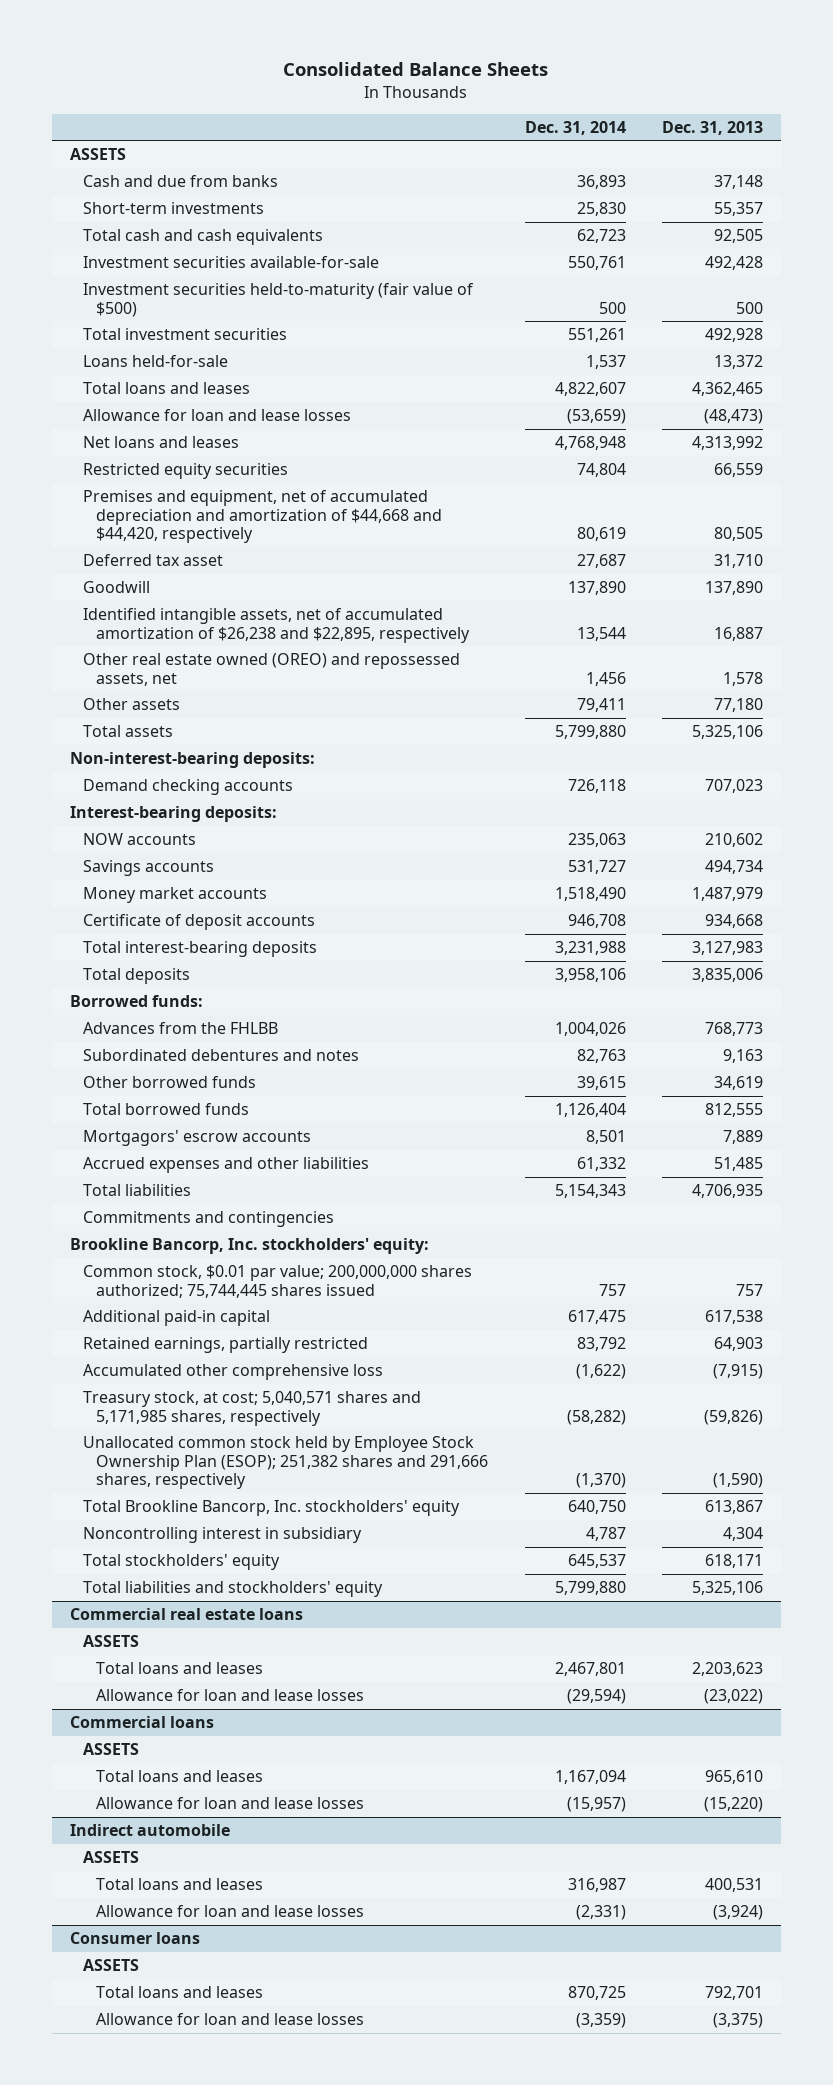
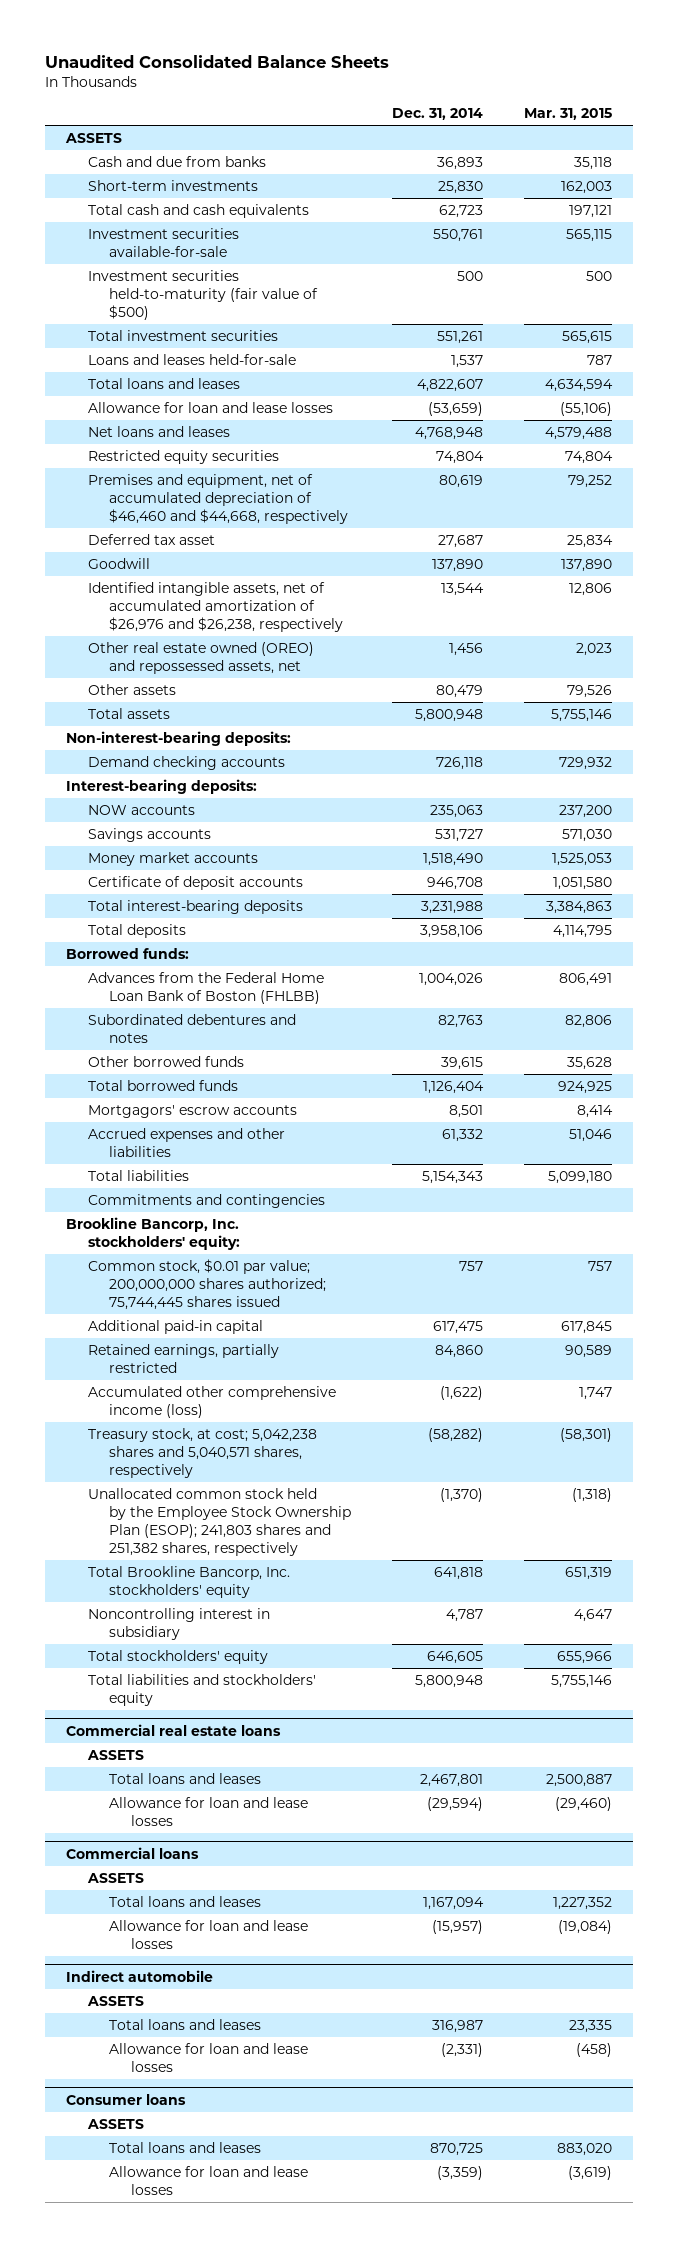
- Consolidated Balance Sheets
+ Unaudited Consolidated Balance Sheets
- | Dec. 31, 2014 | Dec. 31, 2013
+ | Dec. 31, 2014 | Mar. 31, 2015
- Loans held-for-sale | 1,537 | 13,372
+ Loans and leases held-for-sale | 1,537 | 787
- Premises and equipment, net of accumulated depreciation and amortization of $44,668 and $44,420, respectively | 80,619 | 80,505
+ Premises and equipment, net of accumulated depreciation of $46,460 and $44,668, respectively | 80,619 | 79,252
- Identified intangible assets, net of accumulated amortization of $26,238 and $22,895, respectively | 13,544 | 16,887
+ Identified intangible assets, net of accumulated amortization of $26,976 and $26,238, respectively | 13,544 | 12,806
- Other assets | 79,411 | 77,180
- Total assets | 5,799,880 | 5,325,106
+ Other assets | 80,479 | 79,526
+ Total assets | 5,800,948 | 5,755,146
- Advances from the FHLBB | 1,004,026 | 768,773
+ Advances from the Federal Home Loan Bank of Boston (FHLBB) | 1,004,026 | 806,491
- Retained earnings, partially restricted | 83,792 | 64,903
- Accumulated other comprehensive loss | (1,622) | (7,915)
- Treasury stock, at cost; 5,040,571 shares and 5,171,985 shares, respectively | (58,282) | (59,826)
- Unallocated common stock held by Employee Stock Ownership Plan (ESOP); 251,382 shares and 291,666 shares, respectively | (1,370) | (1,590)
- Total Brookline Bancorp, Inc. stockholders' equity | 640,750 | 613,867
+ Retained earnings, partially restricted | 84,860 | 90,589
+ Accumulated other comprehensive income (loss) | (1,622) | 1,747
+ Treasury stock, at cost; 5,042,238 shares and 5,040,571 shares, respectively | (58,282) | (58,301)
+ Unallocated common stock held by the Employee Stock Ownership Plan (ESOP); 241,803 shares and 251,382 shares, respectively | (1,370) | (1,318)
+ Total Brookline Bancorp, Inc. stockholders' equity | 641,818 | 651,319
- Total stockholders' equity | 645,537 | 618,171
- Total liabilities and stockholders' equity | 5,799,880 | 5,325,106
+ Total stockholders' equity | 646,605 | 655,966
+ Total liabilities and stockholders' equity | 5,800,948 | 5,755,146

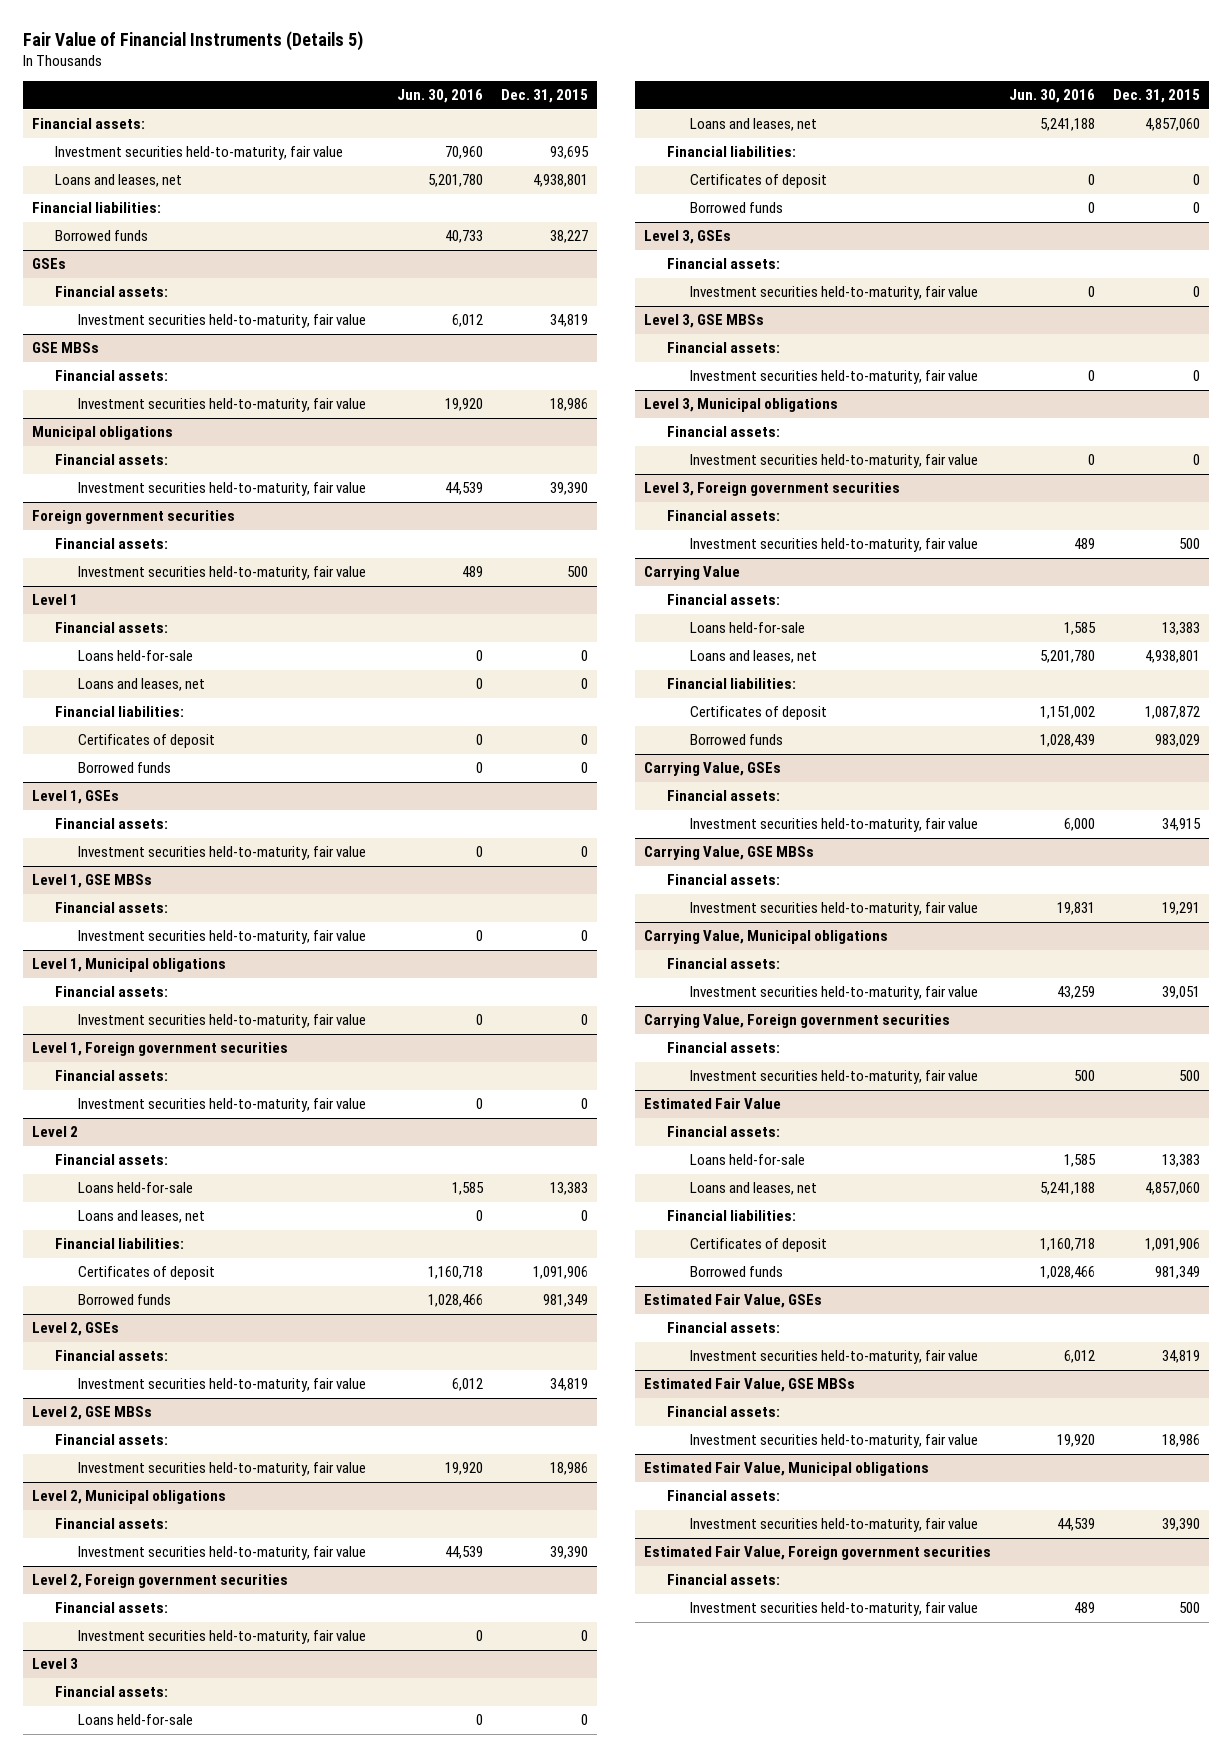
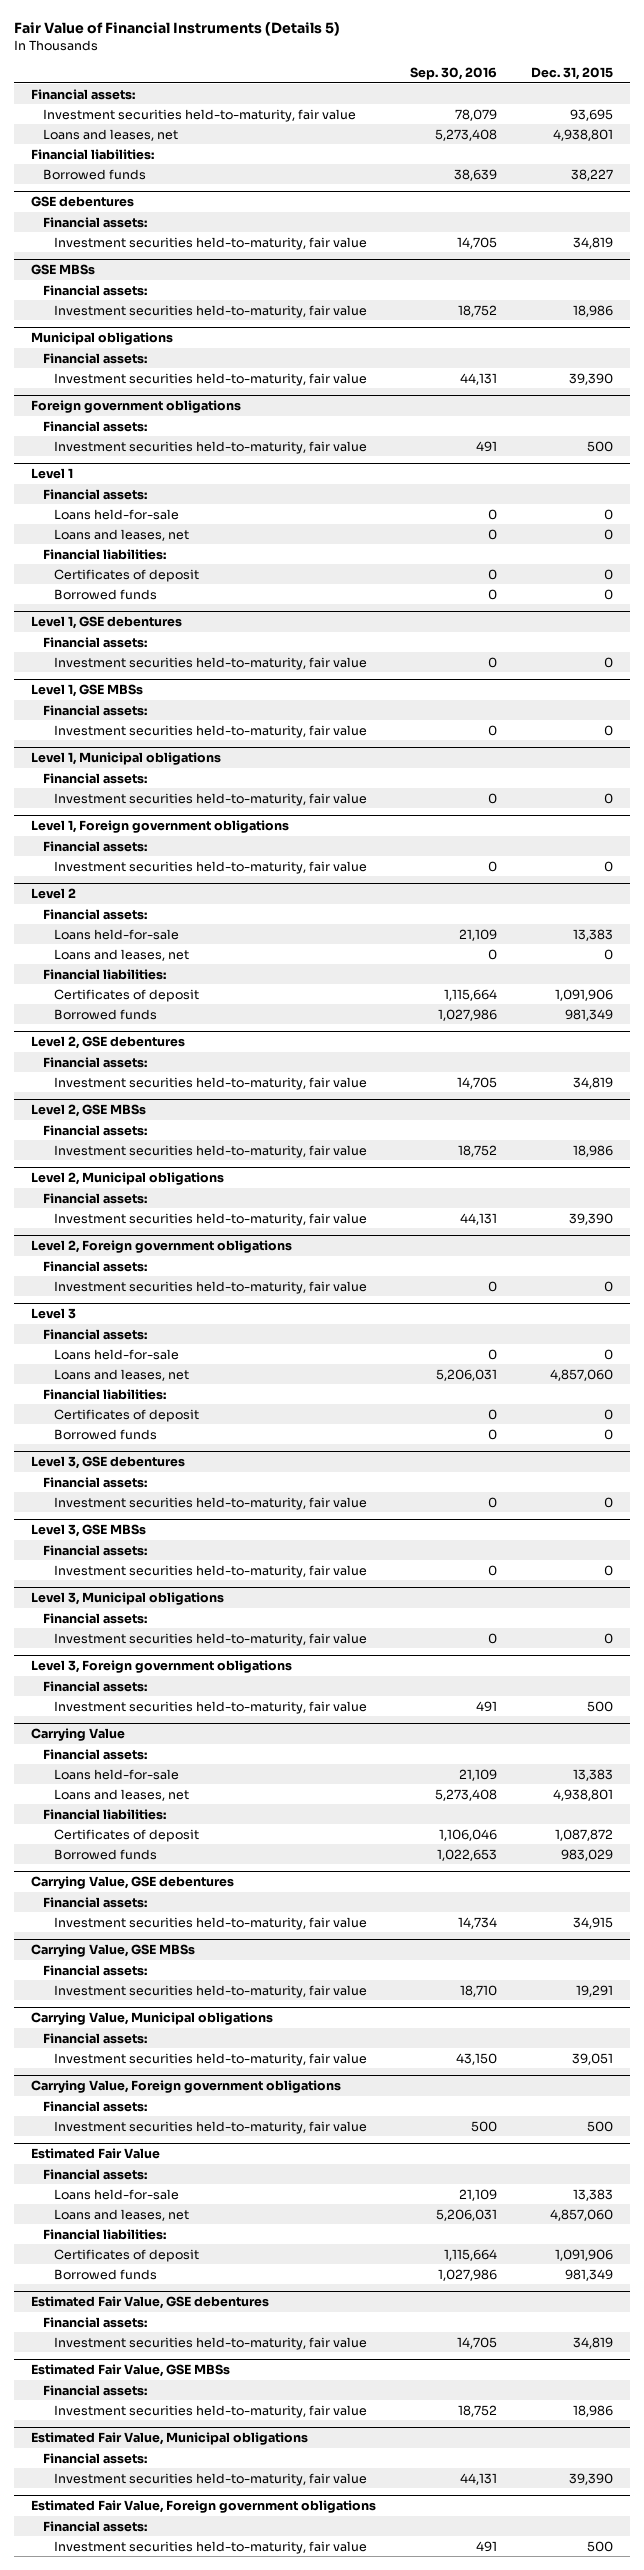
- | Jun. 30, 2016 | Dec. 31, 2015
+ | Sep. 30, 2016 | Dec. 31, 2015
- GSEs
+ GSE debentures
- Foreign government securities
+ Foreign government obligations
- Level 1, GSEs
+ Level 1, GSE debentures
- Level 1, Foreign government securities
+ Level 1, Foreign government obligations
- Level 2, GSEs
+ Level 2, GSE debentures
- Level 2, Foreign government securities
+ Level 2, Foreign government obligations
- Level 3, GSEs
+ Level 3, GSE debentures
- Level 3, Foreign government securities
+ Level 3, Foreign government obligations
- Carrying Value, GSEs
+ Carrying Value, GSE debentures
- Carrying Value, Foreign government securities
+ Carrying Value, Foreign government obligations
- Estimated Fair Value, GSEs
+ Estimated Fair Value, GSE debentures
- Estimated Fair Value, Foreign government securities
+ Estimated Fair Value, Foreign government obligations

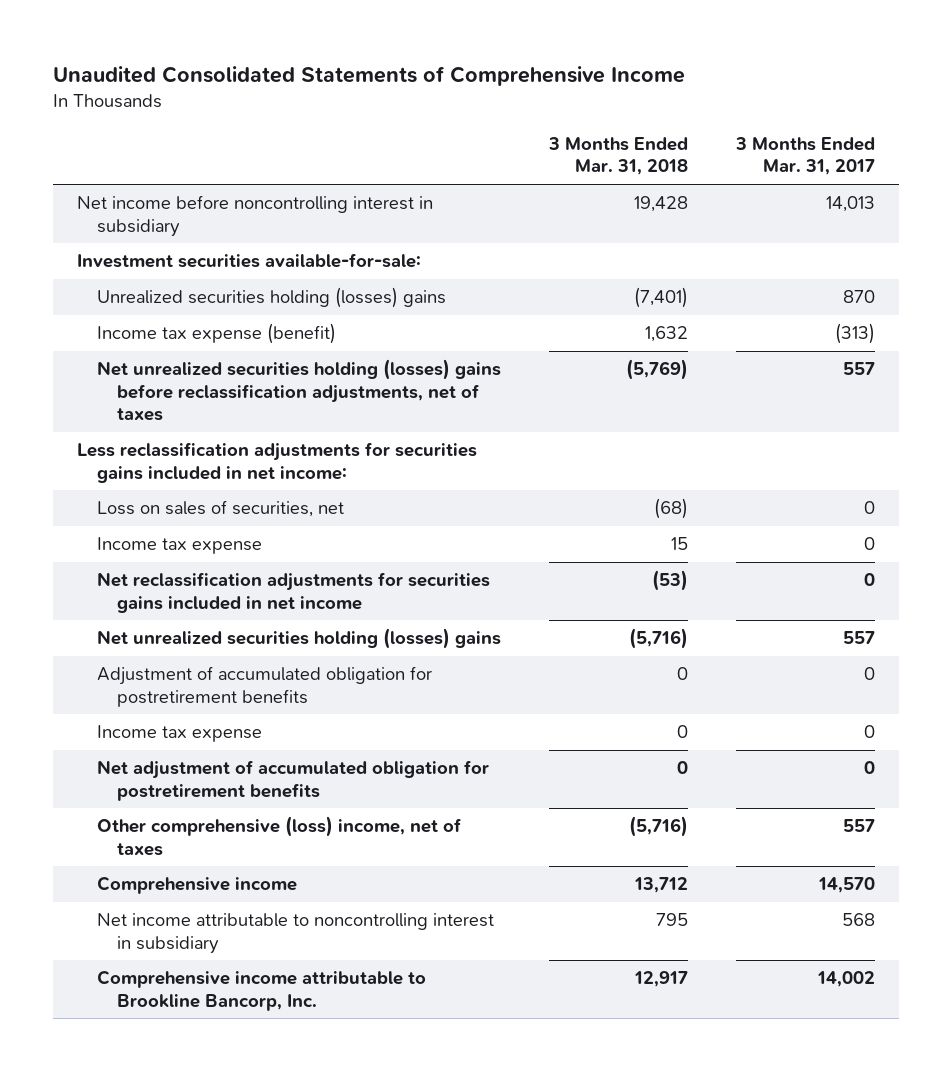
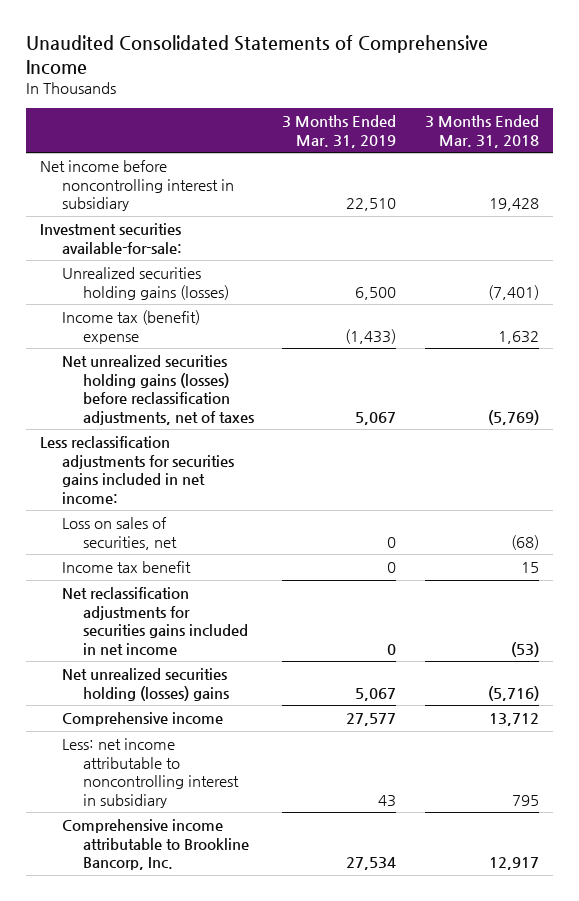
- | 3 Months Ended Mar. 31, 2018 | 3 Months Ended Mar. 31, 2017
+ | 3 Months Ended Mar. 31, 2019 | 3 Months Ended Mar. 31, 2018
- Unrealized securities holding (losses) gains | (7,401) | 870
- Income tax expense (benefit) | 1,632 | (313)
- Net unrealized securities holding (losses) gains before reclassification adjustments, net of taxes | (5,769) | 557
+ Unrealized securities holding gains (losses) | 6,500 | (7,401)
+ Income tax (benefit) expense | (1,433) | 1,632
+ Net unrealized securities holding gains (losses) before reclassification adjustments, net of taxes | 5,067 | (5,769)
- Income tax expense | 15 | 0
+ Income tax benefit | 0 | 15
- Adjustment of accumulated obligation for postretirement benefits | 0 | 0
- Income tax expense | 0 | 0
- Net adjustment of accumulated obligation for postretirement benefits | 0 | 0
- Other comprehensive (loss) income, net of taxes | (5,716) | 557
- Net income attributable to noncontrolling interest in subsidiary | 795 | 568
+ Less: net income attributable to noncontrolling interest in subsidiary | 43 | 795

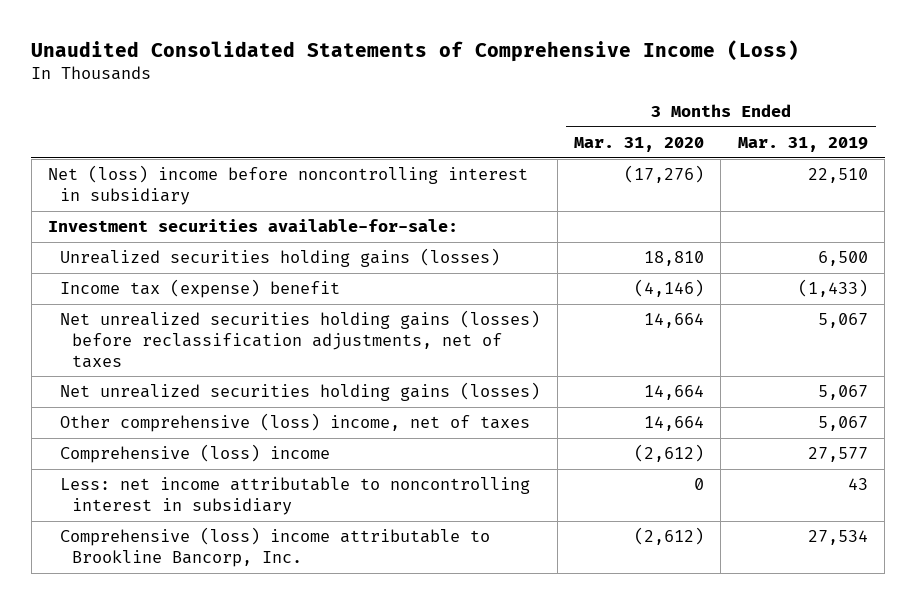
- Unaudited Consolidated Statements of Comprehensive Income
+ Unaudited Consolidated Statements of Comprehensive Income (Loss)
- | 3 Months Ended Mar. 31, 2019 | 3 Months Ended Mar. 31, 2018
+ | 3 Months Ended Mar. 31, 2020 | 3 Months Ended Mar. 31, 2019
- Net income before noncontrolling interest in subsidiary | 22,510 | 19,428
+ Net (loss) income before noncontrolling interest in subsidiary | (17,276) | 22,510
- Income tax (benefit) expense | (1,433) | 1,632
+ Income tax (expense) benefit | (4,146) | (1,433)
- Less reclassification adjustments for securities gains included in net income:
- Loss on sales of securities, net | 0 | (68)
- Income tax benefit | 0 | 15
- Net reclassification adjustments for securities gains included in net income | 0 | (53)
- Net unrealized securities holding (losses) gains | 5,067 | (5,716)
- Comprehensive income | 27,577 | 13,712
+ Net unrealized securities holding gains (losses) | 14,664 | 5,067
+ Other comprehensive (loss) income, net of taxes | 14,664 | 5,067
+ Comprehensive (loss) income | (2,612) | 27,577
- Comprehensive income attributable to Brookline Bancorp, Inc. | 27,534 | 12,917
+ Comprehensive (loss) income attributable to Brookline Bancorp, Inc. | (2,612) | 27,534

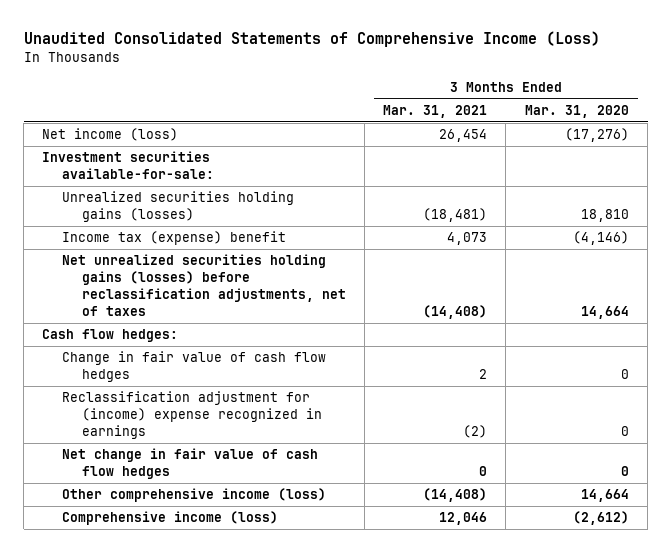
- | 3 Months Ended Mar. 31, 2020 | 3 Months Ended Mar. 31, 2019
+ | 3 Months Ended Mar. 31, 2021 | 3 Months Ended Mar. 31, 2020
- Net (loss) income before noncontrolling interest in subsidiary | (17,276) | 22,510
+ Net income (loss) | 26,454 | (17,276)
- Net unrealized securities holding gains (losses) | 14,664 | 5,067
- Other comprehensive (loss) income, net of taxes | 14,664 | 5,067
- Comprehensive (loss) income | (2,612) | 27,577
- Less: net income attributable to noncontrolling interest in subsidiary | 0 | 43
- Comprehensive (loss) income attributable to Brookline Bancorp, Inc. | (2,612) | 27,534
+ Cash flow hedges:
+ Change in fair value of cash flow hedges | 2 | 0
+ Reclassification adjustment for (income) expense recognized in earnings | (2) | 0
+ Net change in fair value of cash flow hedges | 0 | 0
+ Other comprehensive income (loss) | (14,408) | 14,664
+ Comprehensive income (loss) | 12,046 | (2,612)

